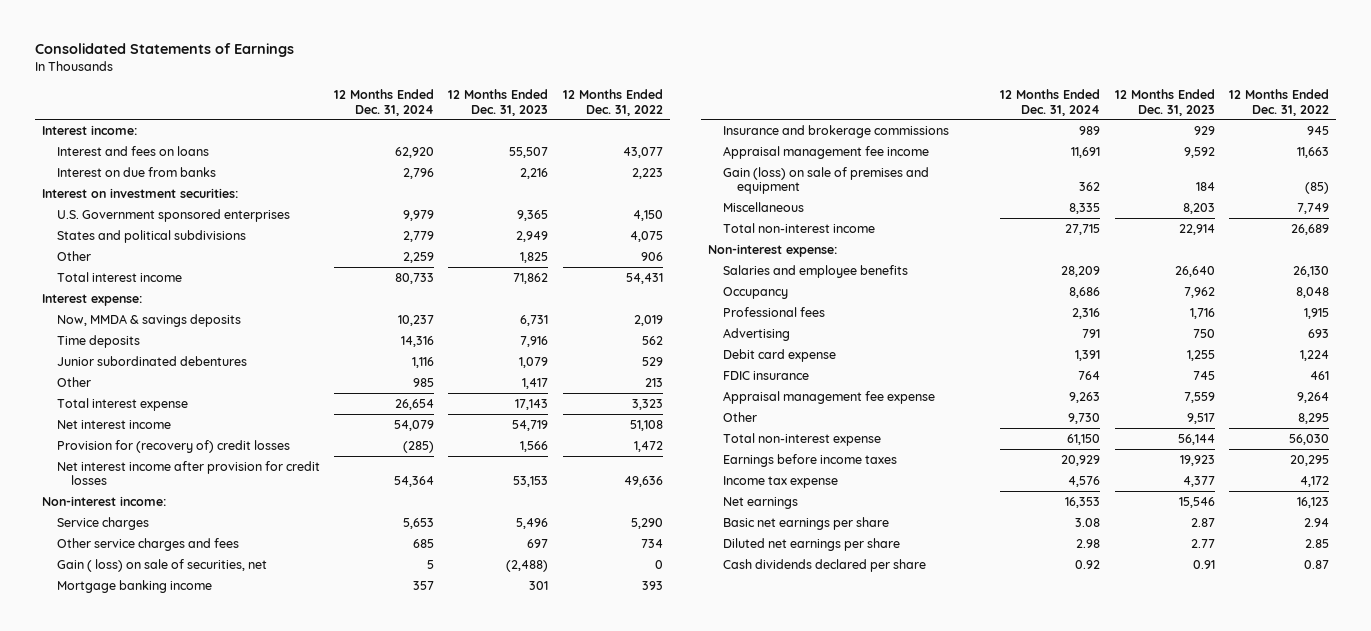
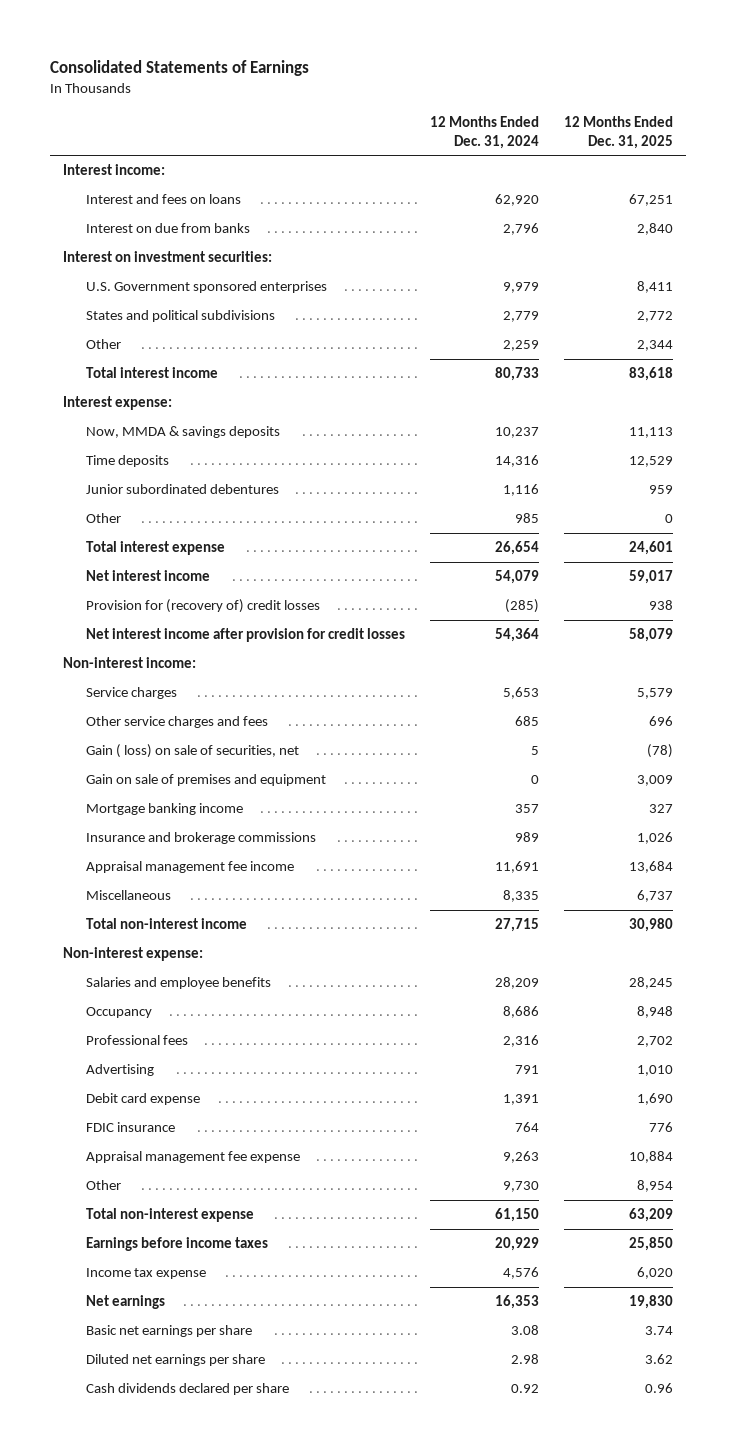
- | 12 Months Ended Dec. 31, 2024 | 12 Months Ended Dec. 31, 2023 | 12 Months Ended Dec. 31, 2022
+ | 12 Months Ended Dec. 31, 2024 | 12 Months Ended Dec. 31, 2025
+ Gain on sale of premises and equipment | 0 | 3,009
- Gain (loss) on sale of premises and equipment | 362 | 184 | (85)

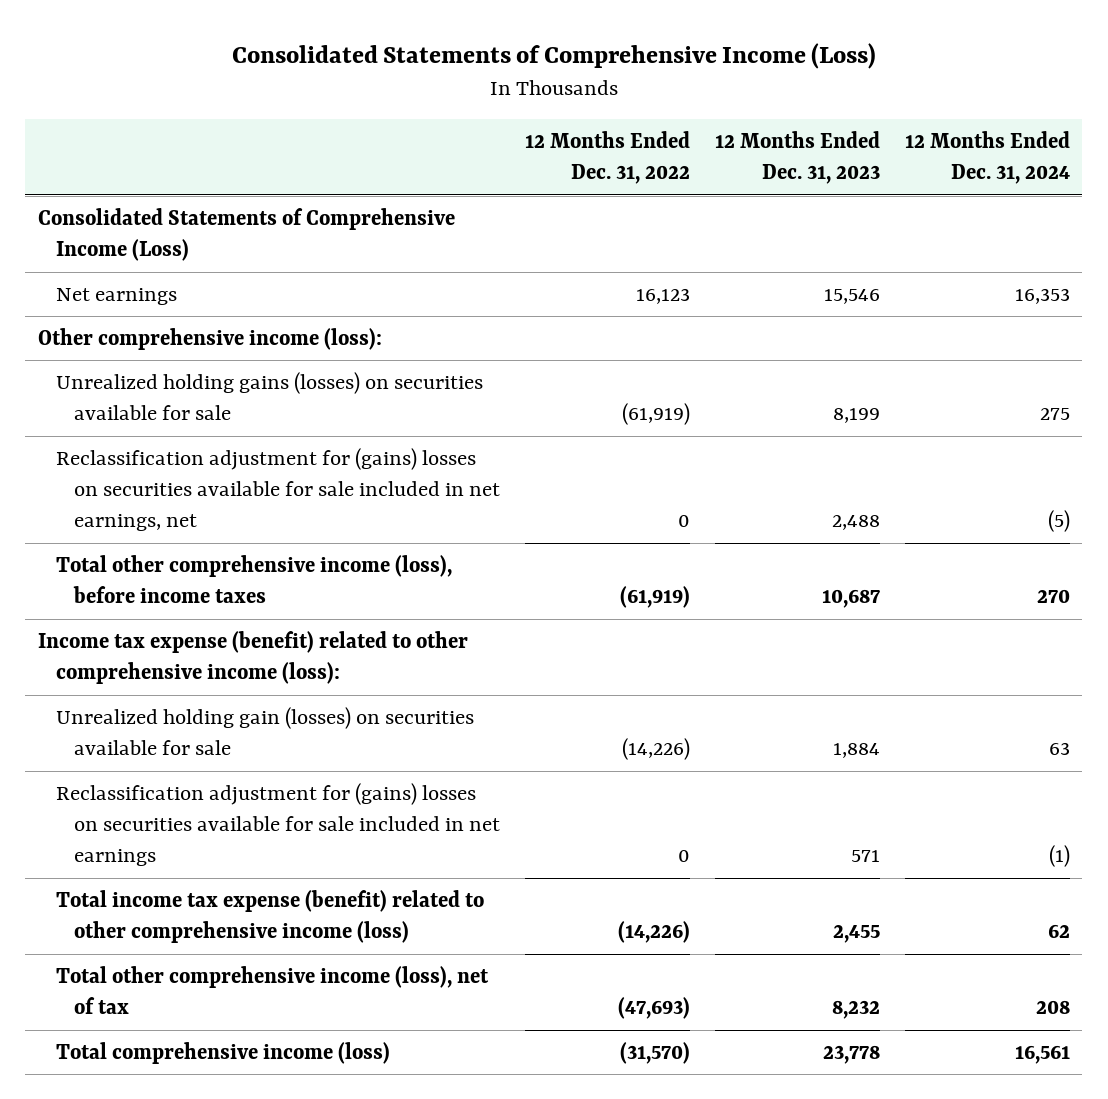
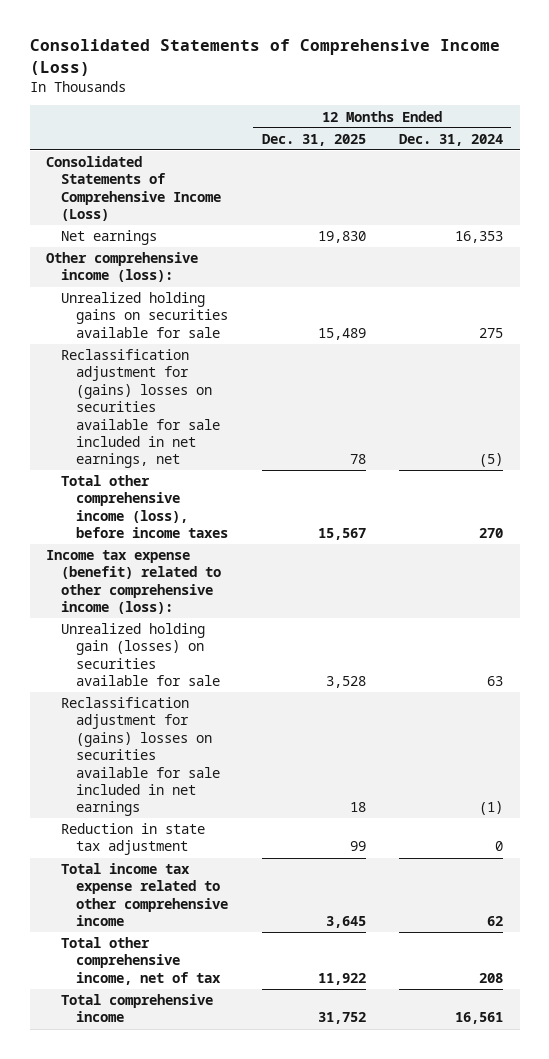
- | 12 Months Ended Dec. 31, 2022 | 12 Months Ended Dec. 31, 2023 | 12 Months Ended Dec. 31, 2024
+ | 12 Months Ended Dec. 31, 2025 | 12 Months Ended Dec. 31, 2024
- Unrealized holding gains (losses) on securities available for sale | (61,919) | 8,199 | 275
+ Unrealized holding gains on securities available for sale | 15,489 | 275
- Total income tax expense (benefit) related to other comprehensive income (loss) | (14,226) | 2,455 | 62
- Total other comprehensive income (loss), net of tax | (47,693) | 8,232 | 208
- Total comprehensive income (loss) | (31,570) | 23,778 | 16,561
+ Reduction in state tax adjustment | 99 | 0
+ Total income tax expense related to other comprehensive income | 3,645 | 62
+ Total other comprehensive income, net of tax | 11,922 | 208
+ Total comprehensive income | 31,752 | 16,561

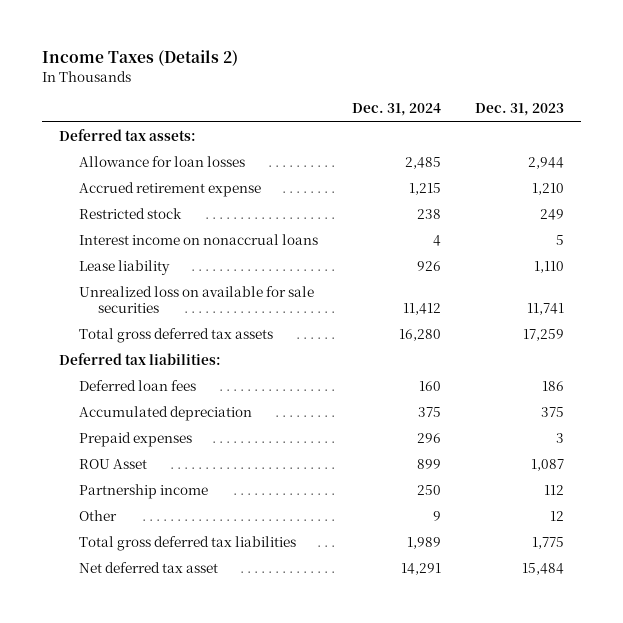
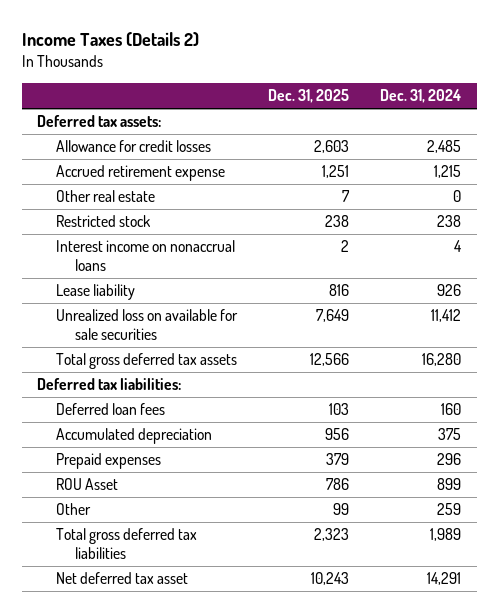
- | Dec. 31, 2024 | Dec. 31, 2023
+ | Dec. 31, 2025 | Dec. 31, 2024
- Allowance for loan losses | 2,485 | 2,944
+ Allowance for credit losses | 2,603 | 2,485
+ Other real estate | 7 | 0
- Partnership income | 250 | 112
- Other | 9 | 12
+ Other | 99 | 259

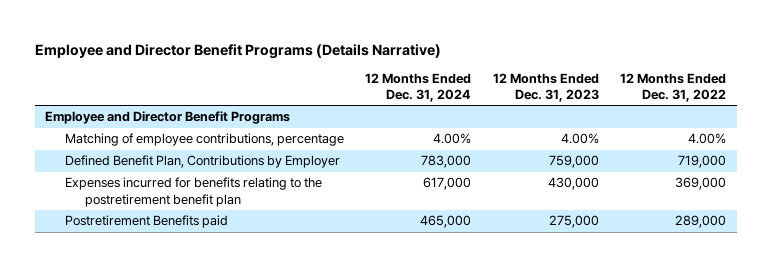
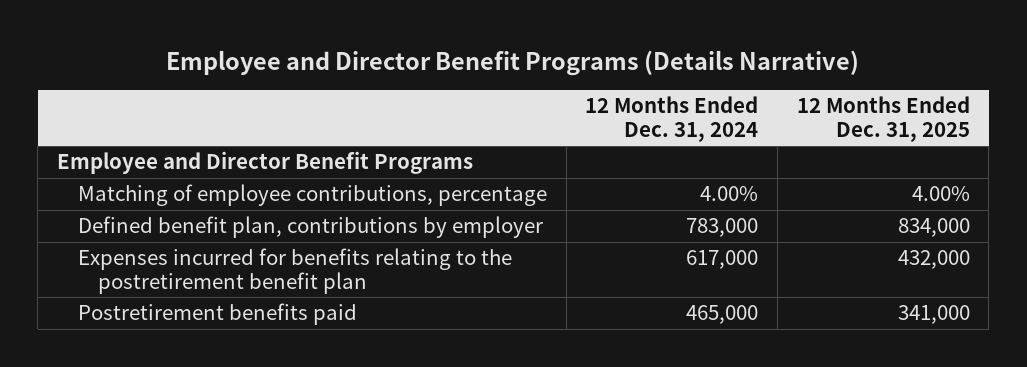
- | 12 Months Ended Dec. 31, 2024 | 12 Months Ended Dec. 31, 2023 | 12 Months Ended Dec. 31, 2022
+ | 12 Months Ended Dec. 31, 2024 | 12 Months Ended Dec. 31, 2025
- Defined Benefit Plan, Contributions by Employer | 783,000 | 759,000 | 719,000
+ Defined benefit plan, contributions by employer | 783,000 | 834,000
- Postretirement Benefits paid | 465,000 | 275,000 | 289,000
+ Postretirement benefits paid | 465,000 | 341,000

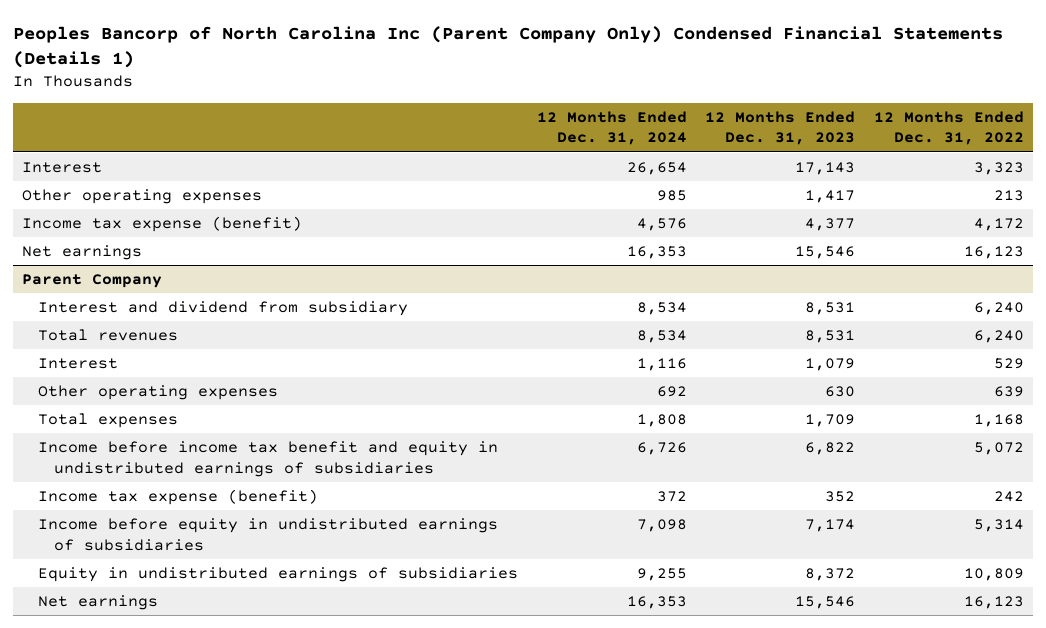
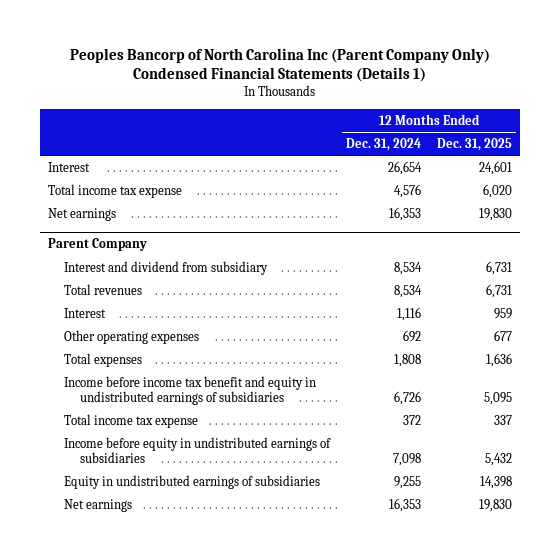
- | 12 Months Ended Dec. 31, 2024 | 12 Months Ended Dec. 31, 2023 | 12 Months Ended Dec. 31, 2022
+ | 12 Months Ended Dec. 31, 2024 | 12 Months Ended Dec. 31, 2025
- Other operating expenses | 985 | 1,417 | 213
- Income tax expense (benefit) | 4,576 | 4,377 | 4,172
+ Total income tax expense | 4,576 | 6,020
@ Parent Company
- Income tax expense (benefit) | 372 | 352 | 242
+ Total income tax expense | 372 | 337

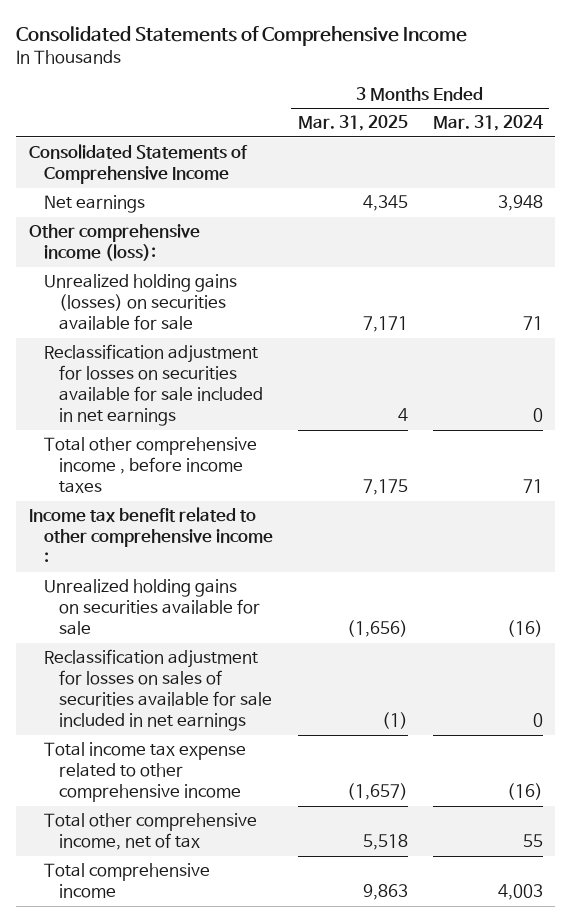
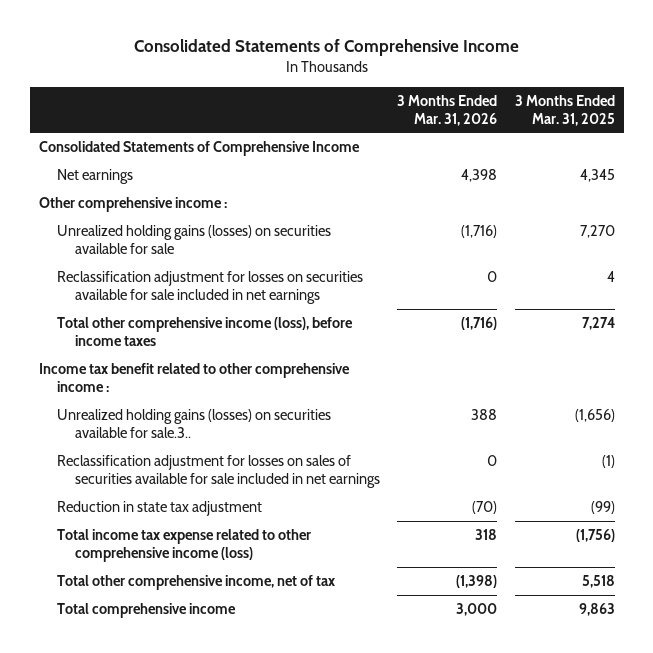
- | 3 Months Ended Mar. 31, 2025 | 3 Months Ended Mar. 31, 2024
+ | 3 Months Ended Mar. 31, 2026 | 3 Months Ended Mar. 31, 2025
- Other comprehensive income (loss):
- Unrealized holding gains (losses) on securities available for sale | 7,171 | 71
+ Other comprehensive income :
+ Unrealized holding gains (losses) on securities available for sale | (1,716) | 7,270
- Total other comprehensive income , before income taxes | 7,175 | 71
+ Total other comprehensive income (loss), before income taxes | (1,716) | 7,274
- Unrealized holding gains on securities available for sale | (1,656) | (16)
+ Unrealized holding gains (losses) on securities available for sale.3.. | 388 | (1,656)
- Total income tax expense related to other comprehensive income | (1,657) | (16)
+ Reduction in state tax adjustment | (70) | (99)
+ Total income tax expense related to other comprehensive income (loss) | 318 | (1,756)

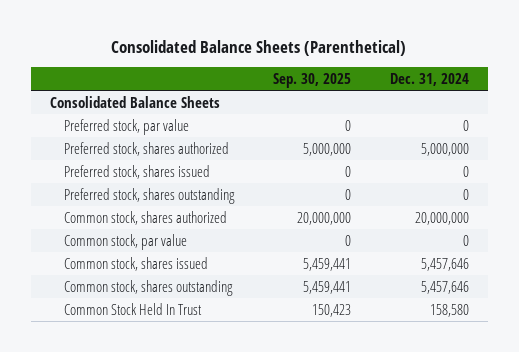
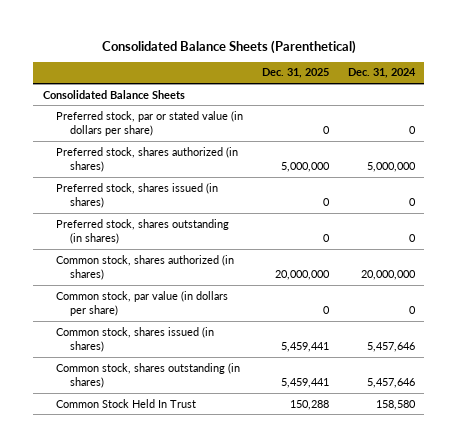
- | Sep. 30, 2025 | Dec. 31, 2024
+ | Dec. 31, 2025 | Dec. 31, 2024
- Preferred stock, par value | 0 | 0
- Preferred stock, shares authorized | 5,000,000 | 5,000,000
- Preferred stock, shares issued | 0 | 0
- Preferred stock, shares outstanding | 0 | 0
- Common stock, shares authorized | 20,000,000 | 20,000,000
- Common stock, par value | 0 | 0
- Common stock, shares issued | 5,459,441 | 5,457,646
- Common stock, shares outstanding | 5,459,441 | 5,457,646
+ Preferred stock, par or stated value (in dollars per share) | 0 | 0
+ Preferred stock, shares authorized (in shares) | 5,000,000 | 5,000,000
+ Preferred stock, shares issued (in shares) | 0 | 0
+ Preferred stock, shares outstanding (in shares) | 0 | 0
+ Common stock, shares authorized (in shares) | 20,000,000 | 20,000,000
+ Common stock, par value (in dollars per share) | 0 | 0
+ Common stock, shares issued (in shares) | 5,459,441 | 5,457,646
+ Common stock, shares outstanding (in shares) | 5,459,441 | 5,457,646

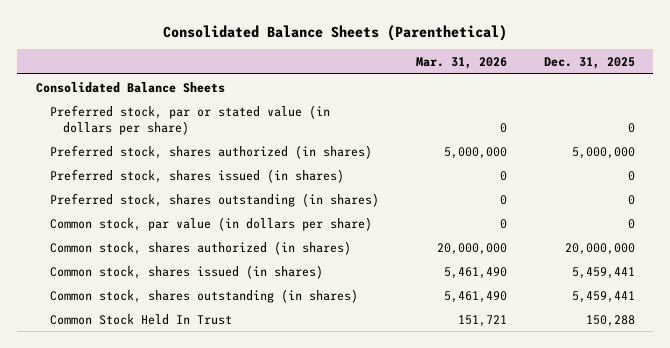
- | Dec. 31, 2025 | Dec. 31, 2024
+ | Mar. 31, 2026 | Dec. 31, 2025
moved down: Common stock, shares authorized (in shares) | 20,000,000 | 20,000,000

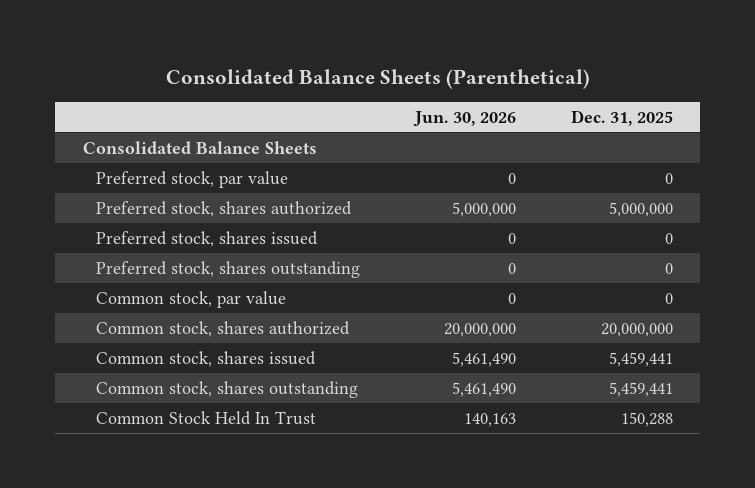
- | Mar. 31, 2026 | Dec. 31, 2025
+ | Jun. 30, 2026 | Dec. 31, 2025
- Preferred stock, par or stated value (in dollars per share) | 0 | 0
- Preferred stock, shares authorized (in shares) | 5,000,000 | 5,000,000
- Preferred stock, shares issued (in shares) | 0 | 0
- Preferred stock, shares outstanding (in shares) | 0 | 0
- Common stock, par value (in dollars per share) | 0 | 0
- Common stock, shares authorized (in shares) | 20,000,000 | 20,000,000
- Common stock, shares issued (in shares) | 5,461,490 | 5,459,441
- Common stock, shares outstanding (in shares) | 5,461,490 | 5,459,441
+ Preferred stock, par value | 0 | 0
+ Preferred stock, shares authorized | 5,000,000 | 5,000,000
+ Preferred stock, shares issued | 0 | 0
+ Preferred stock, shares outstanding | 0 | 0
+ Common stock, par value | 0 | 0
+ Common stock, shares authorized | 20,000,000 | 20,000,000
+ Common stock, shares issued | 5,461,490 | 5,459,441
+ Common stock, shares outstanding | 5,461,490 | 5,459,441

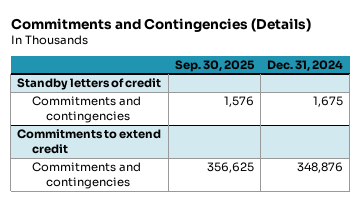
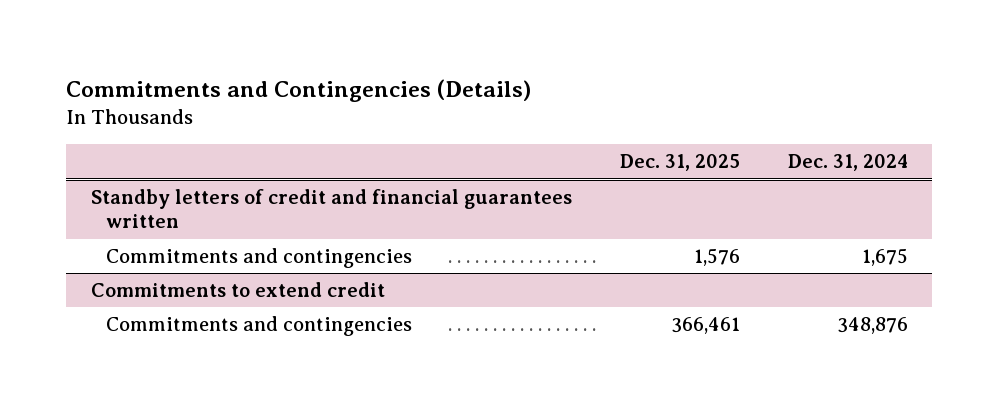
- | Sep. 30, 2025 | Dec. 31, 2024
+ | Dec. 31, 2025 | Dec. 31, 2024
- Standby letters of credit
+ Standby letters of credit and financial guarantees written

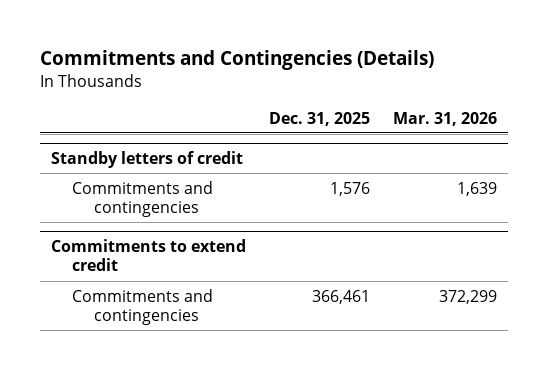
- | Dec. 31, 2025 | Dec. 31, 2024
+ | Dec. 31, 2025 | Mar. 31, 2026
- Standby letters of credit and financial guarantees written
+ Standby letters of credit

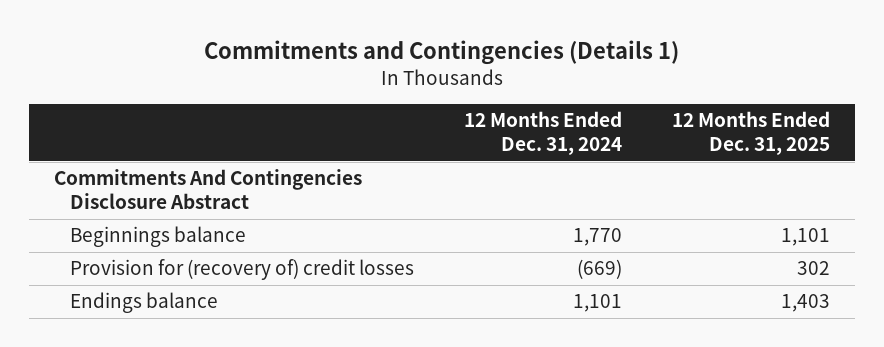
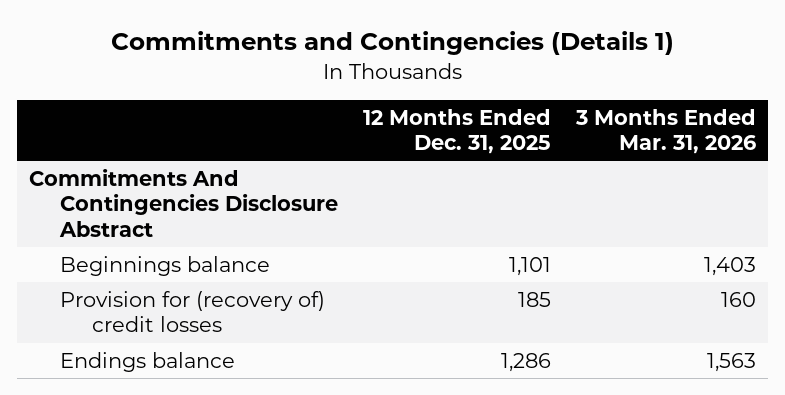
- | 12 Months Ended Dec. 31, 2024 | 12 Months Ended Dec. 31, 2025
+ | 12 Months Ended Dec. 31, 2025 | 3 Months Ended Mar. 31, 2026
- Provision for (recovery of) credit losses | (669) | 302
- Endings balance | 1,101 | 1,403
+ Provision for (recovery of) credit losses | 185 | 160
+ Endings balance | 1,286 | 1,563

